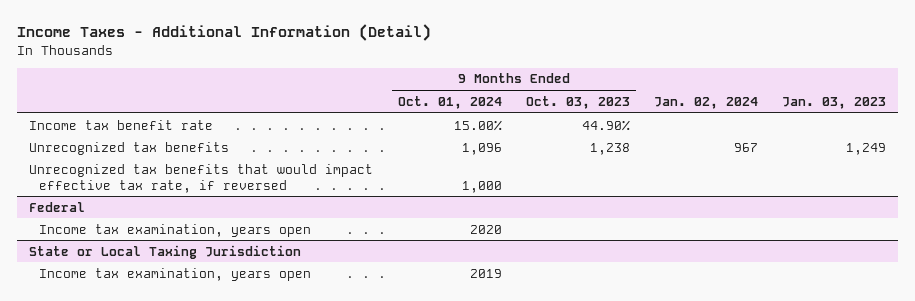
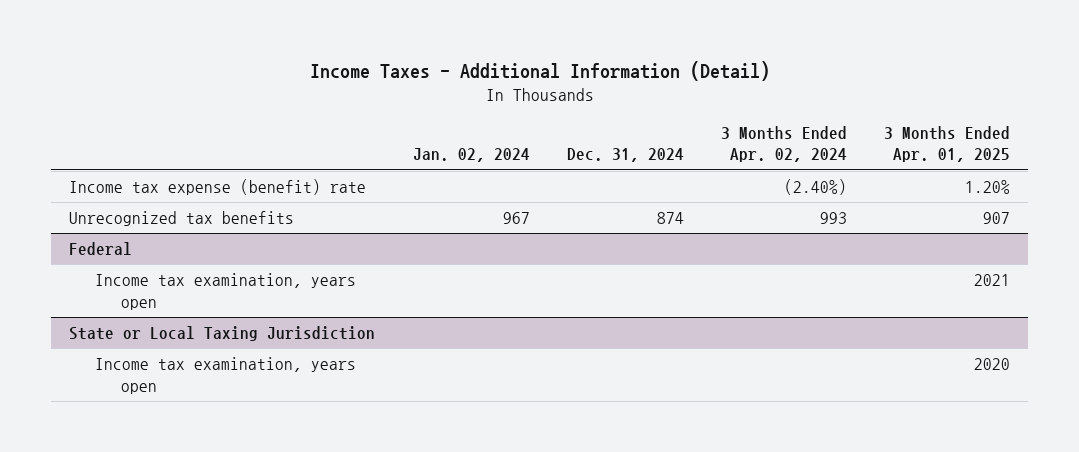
- | 9 Months Ended Oct. 01, 2024 | 9 Months Ended Oct. 03, 2023 | Jan. 02, 2024 | Jan. 03, 2023
+ | Jan. 02, 2024 | Dec. 31, 2024 | 3 Months Ended Apr. 02, 2024 | 3 Months Ended Apr. 01, 2025
- Income tax benefit rate | 15.00% | 44.90% | |
+ Income tax expense (benefit) rate | | | (2.40%) | 1.20%
- Unrecognized tax benefits that would impact effective tax rate, if reversed | 1,000 | | |

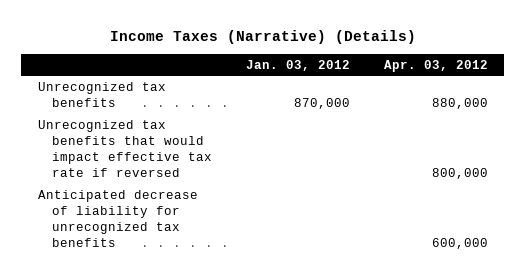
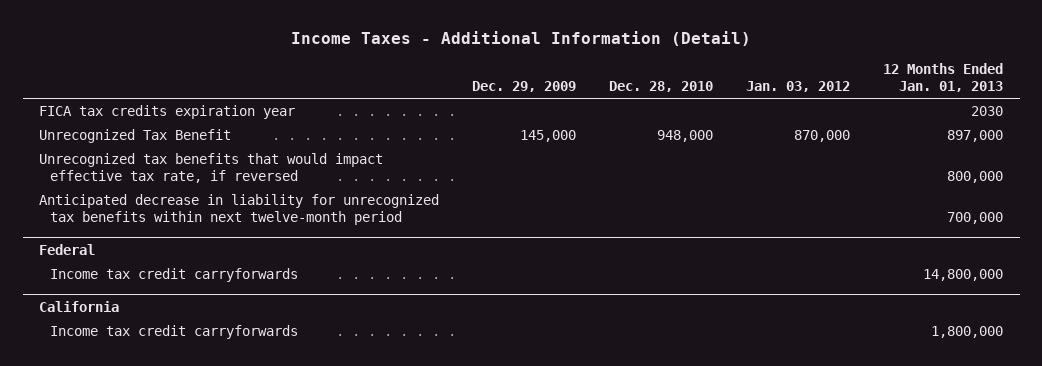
- Income Taxes (Narrative) (Details)
+ Income Taxes - Additional Information (Detail)
- | Jan. 03, 2012 | Apr. 03, 2012
+ | Dec. 29, 2009 | Dec. 28, 2010 | Jan. 03, 2012 | 12 Months Ended Jan. 01, 2013
- Unrecognized tax benefits | 870,000 | 880,000
- Unrecognized tax benefits that would impact effective tax rate if reversed | | 800,000
- Anticipated decrease of liability for unrecognized tax benefits | | 600,000
+ FICA tax credits expiration year | | | | 2030
+ Unrecognized Tax Benefit | 145,000 | 948,000 | 870,000 | 897,000
+ Unrecognized tax benefits that would impact effective tax rate, if reversed | | | | 800,000
+ Anticipated decrease in liability for unrecognized tax benefits within next twelve-month period | | | | 700,000
+ Federal
+ Income tax credit carryforwards | | | | 14,800,000
+ California
+ Income tax credit carryforwards | | | | 1,800,000

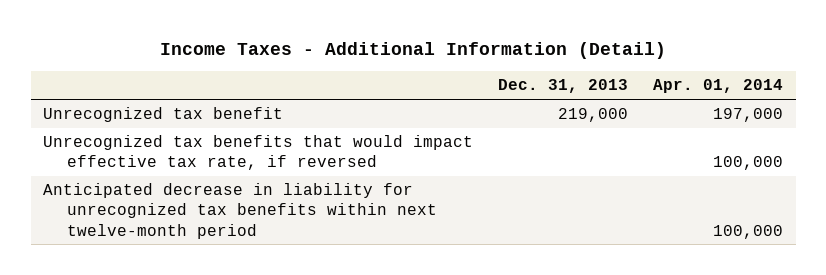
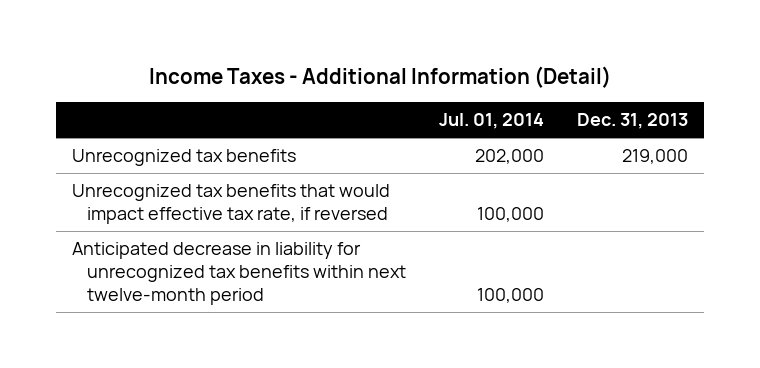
- | Dec. 31, 2013 | Apr. 01, 2014
+ | Jul. 01, 2014 | Dec. 31, 2013
- Unrecognized tax benefit | 219,000 | 197,000
+ Unrecognized tax benefits | 202,000 | 219,000

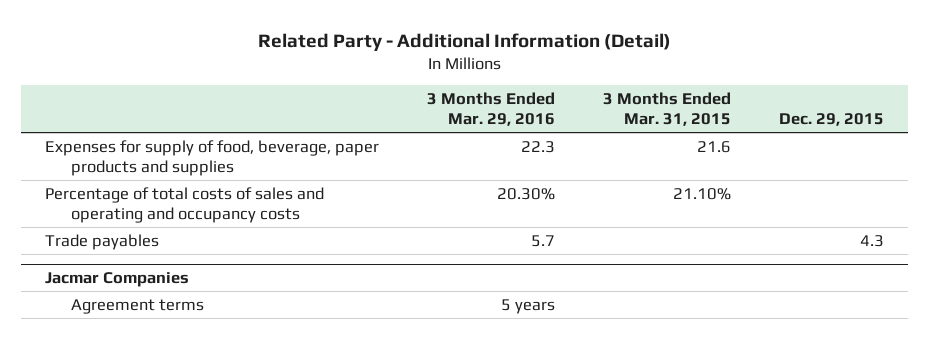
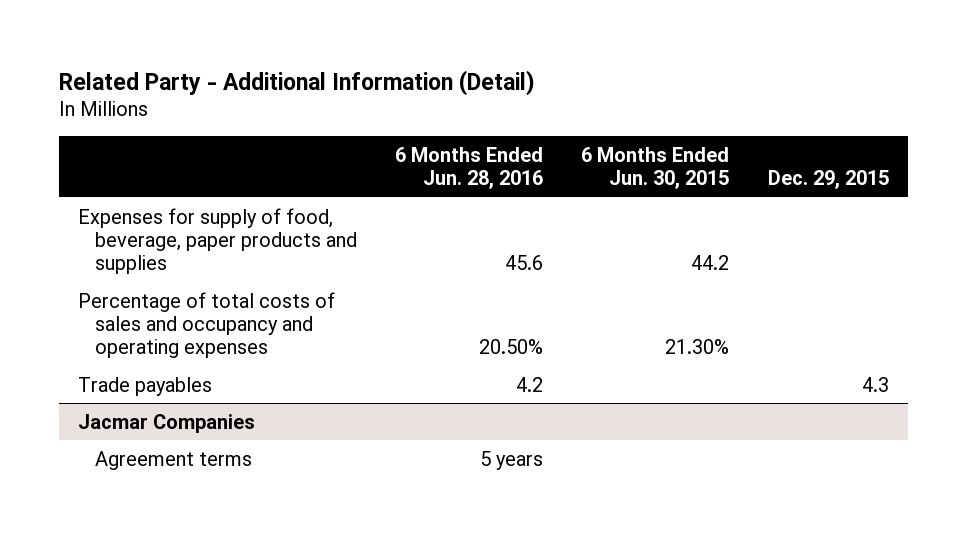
- | 3 Months Ended Mar. 29, 2016 | 3 Months Ended Mar. 31, 2015 | Dec. 29, 2015
+ | 6 Months Ended Jun. 28, 2016 | 6 Months Ended Jun. 30, 2015 | Dec. 29, 2015
- Percentage of total costs of sales and operating and occupancy costs | 20.30% | 21.10% |
+ Percentage of total costs of sales and occupancy and operating expenses | 20.50% | 21.30% |

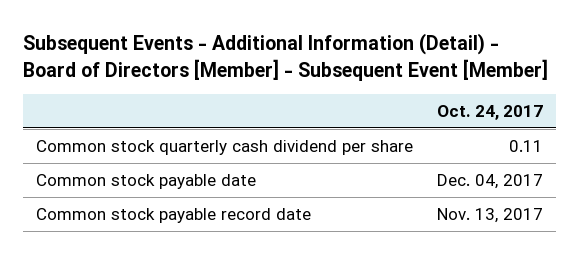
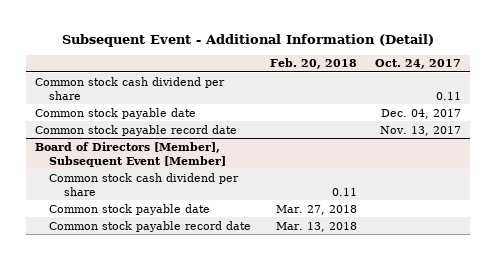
- Subsequent Events - Additional Information (Detail) - Board of Directors [Member] - Subsequent Event [Member]
+ Subsequent Event - Additional Information (Detail)
- | Oct. 24, 2017
+ | Feb. 20, 2018 | Oct. 24, 2017
- Common stock quarterly cash dividend per share | 0.11
+ Common stock cash dividend per share | | 0.11
+ Board of Directors [Member], Subsequent Event [Member]
+ Common stock cash dividend per share | 0.11 |
+ Common stock payable date | Mar. 27, 2018 |
+ Common stock payable record date | Mar. 13, 2018 |

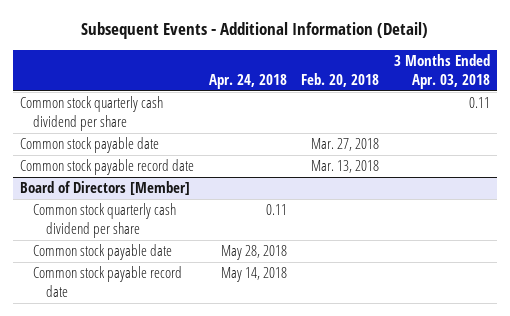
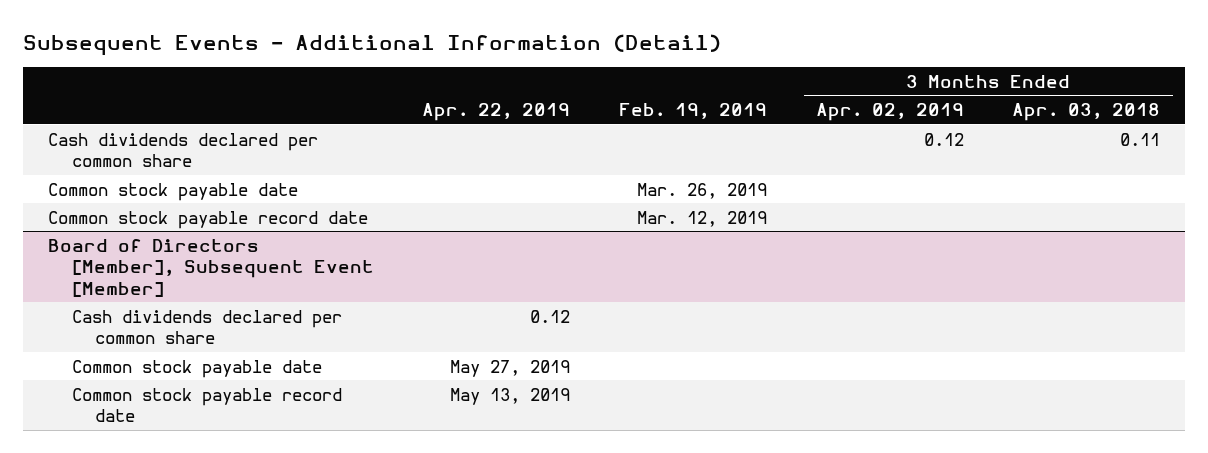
- | Apr. 24, 2018 | Feb. 20, 2018 | 3 Months Ended Apr. 03, 2018
+ | Apr. 22, 2019 | Feb. 19, 2019 | 3 Months Ended Apr. 02, 2019 | 3 Months Ended Apr. 03, 2018
- Common stock quarterly cash dividend per share | | | 0.11
+ Cash dividends declared per common share | | | 0.12 | 0.11
- Board of Directors [Member]
- Common stock quarterly cash dividend per share | 0.11 | |
+ Board of Directors [Member], Subsequent Event [Member]
+ Cash dividends declared per common share | 0.12 | | |

